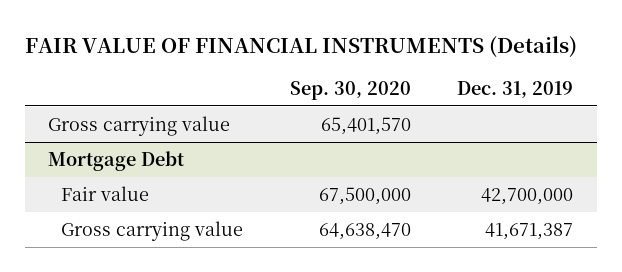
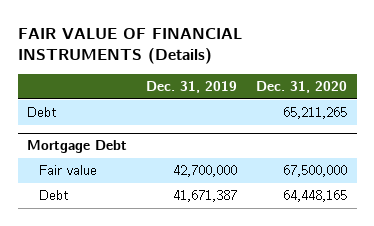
- | Sep. 30, 2020 | Dec. 31, 2019
+ | Dec. 31, 2019 | Dec. 31, 2020
- Gross carrying value | 65,401,570 |
+ Debt | | 65,211,265
@ Mortgage Debt
- Gross carrying value | 64,638,470 | 41,671,387
+ Debt | 41,671,387 | 64,448,165

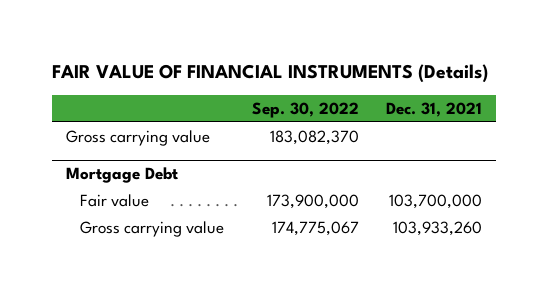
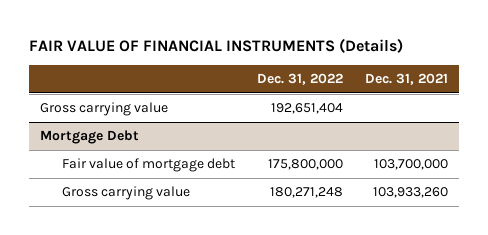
- | Sep. 30, 2022 | Dec. 31, 2021
+ | Dec. 31, 2022 | Dec. 31, 2021
@ Mortgage Debt
- Fair value | 173,900,000 | 103,700,000
+ Fair value of mortgage debt | 175,800,000 | 103,700,000

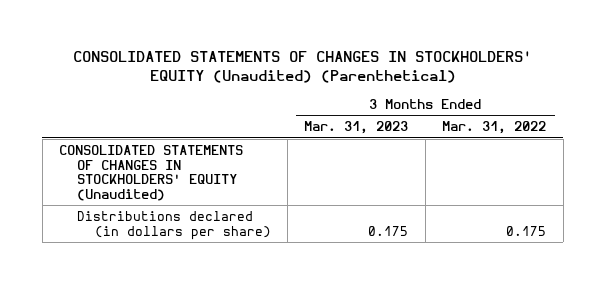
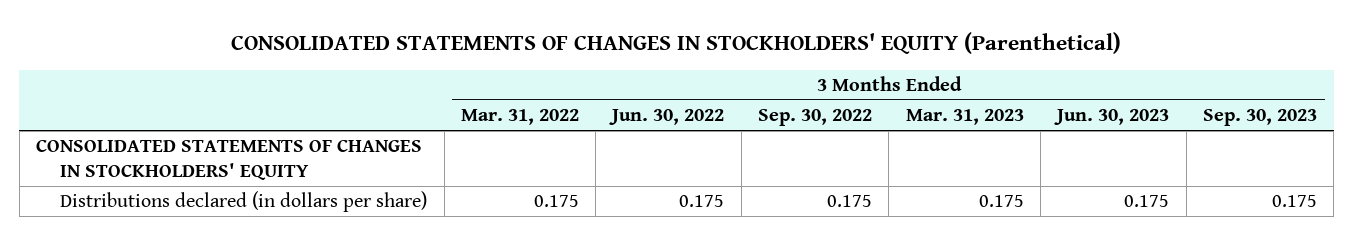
- CONSOLIDATED STATEMENTS OF CHANGES IN STOCKHOLDERS' EQUITY (Unaudited) (Parenthetical)
+ CONSOLIDATED STATEMENTS OF CHANGES IN STOCKHOLDERS' EQUITY (Parenthetical)
- | 3 Months Ended Mar. 31, 2023 | 3 Months Ended Mar. 31, 2022
+ | 3 Months Ended Mar. 31, 2022 | 3 Months Ended Jun. 30, 2022 | 3 Months Ended Sep. 30, 2022 | 3 Months Ended Mar. 31, 2023 | 3 Months Ended Jun. 30, 2023 | 3 Months Ended Sep. 30, 2023
- CONSOLIDATED STATEMENTS OF CHANGES IN STOCKHOLDERS' EQUITY (Unaudited)
+ CONSOLIDATED STATEMENTS OF CHANGES IN STOCKHOLDERS' EQUITY

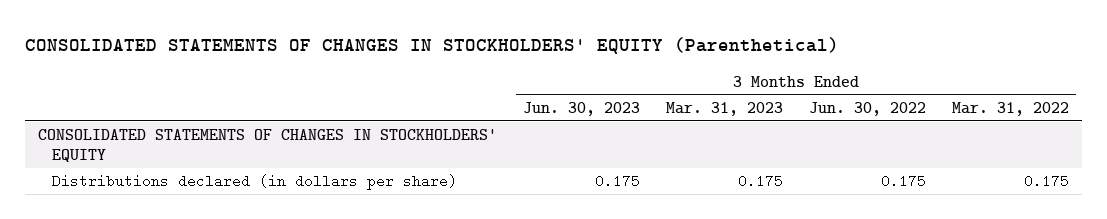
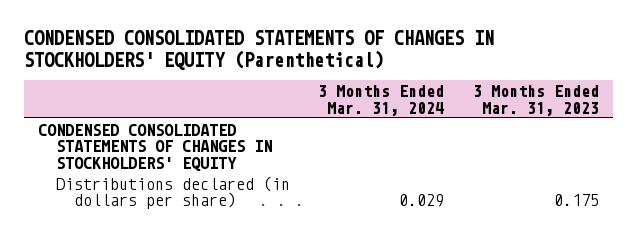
- CONSOLIDATED STATEMENTS OF CHANGES IN STOCKHOLDERS' EQUITY (Parenthetical)
+ CONDENSED CONSOLIDATED STATEMENTS OF CHANGES IN STOCKHOLDERS' EQUITY (Parenthetical)
- | 3 Months Ended Jun. 30, 2023 | 3 Months Ended Mar. 31, 2023 | 3 Months Ended Jun. 30, 2022 | 3 Months Ended Mar. 31, 2022
+ | 3 Months Ended Mar. 31, 2024 | 3 Months Ended Mar. 31, 2023
- CONSOLIDATED STATEMENTS OF CHANGES IN STOCKHOLDERS' EQUITY
+ CONDENSED CONSOLIDATED STATEMENTS OF CHANGES IN STOCKHOLDERS' EQUITY

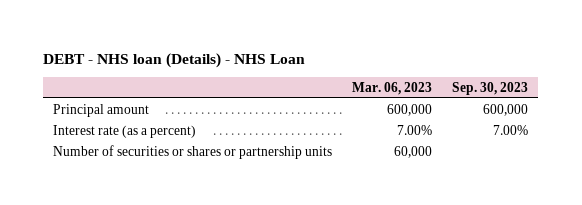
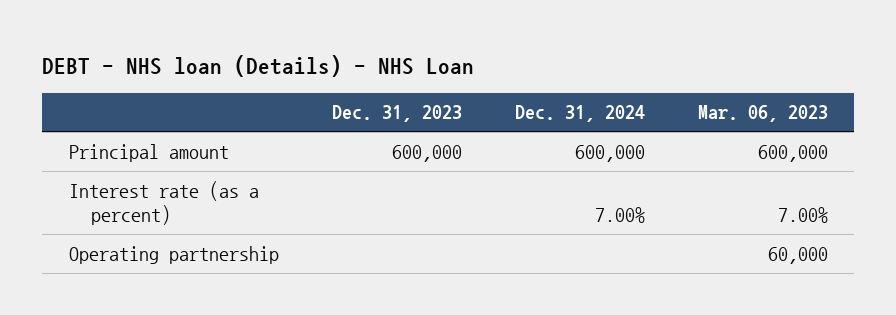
- | Mar. 06, 2023 | Sep. 30, 2023
+ | Dec. 31, 2023 | Dec. 31, 2024 | Mar. 06, 2023
- Number of securities or shares or partnership units | 60,000 |
+ Operating partnership | | | 60,000

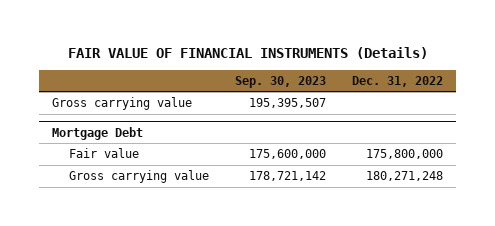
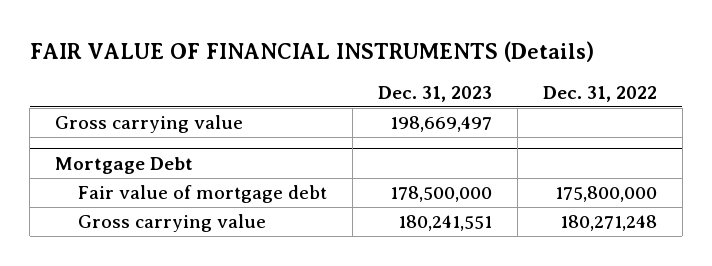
- | Sep. 30, 2023 | Dec. 31, 2022
+ | Dec. 31, 2023 | Dec. 31, 2022
@ Mortgage Debt
- Fair value | 175,600,000 | 175,800,000
+ Fair value of mortgage debt | 178,500,000 | 175,800,000

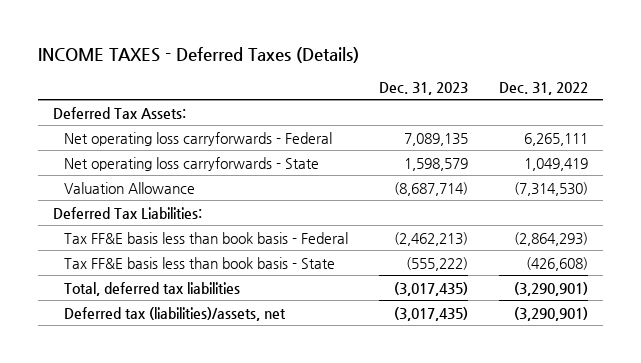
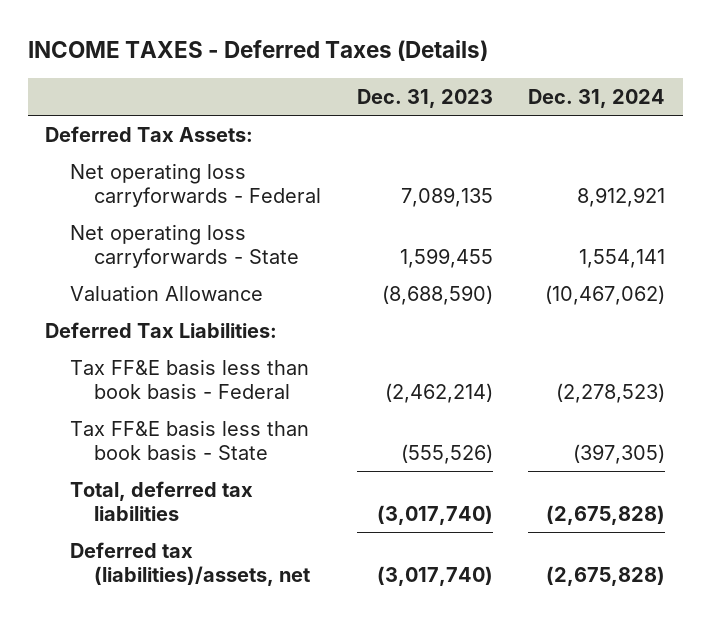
- | Dec. 31, 2023 | Dec. 31, 2022
+ | Dec. 31, 2023 | Dec. 31, 2024
- Net operating loss carryforwards - State | 1,598,579 | 1,049,419
- Valuation Allowance | (8,687,714) | (7,314,530)
+ Net operating loss carryforwards - State | 1,599,455 | 1,554,141
+ Valuation Allowance | (8,688,590) | (10,467,062)
- Tax FF&E basis less than book basis - Federal | (2,462,213) | (2,864,293)
- Tax FF&E basis less than book basis - State | (555,222) | (426,608)
- Total, deferred tax liabilities | (3,017,435) | (3,290,901)
- Deferred tax (liabilities)/assets, net | (3,017,435) | (3,290,901)
+ Tax FF&E basis less than book basis - Federal | (2,462,214) | (2,278,523)
+ Tax FF&E basis less than book basis - State | (555,526) | (397,305)
+ Total, deferred tax liabilities | (3,017,740) | (2,675,828)
+ Deferred tax (liabilities)/assets, net | (3,017,740) | (2,675,828)

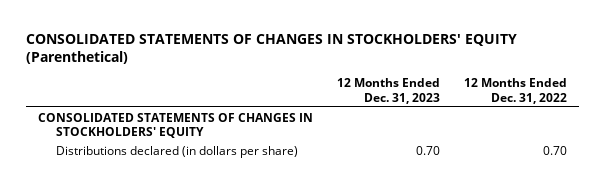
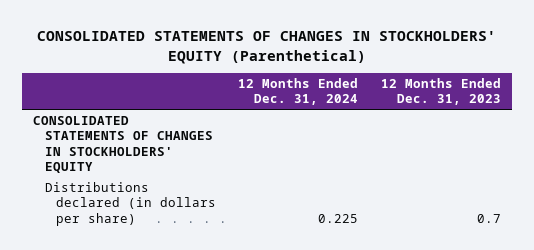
- | 12 Months Ended Dec. 31, 2023 | 12 Months Ended Dec. 31, 2022
+ | 12 Months Ended Dec. 31, 2024 | 12 Months Ended Dec. 31, 2023
- Distributions declared (in dollars per share) | 0.70 | 0.70
+ Distributions declared (in dollars per share) | 0.225 | 0.7

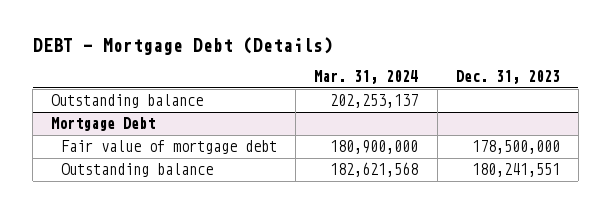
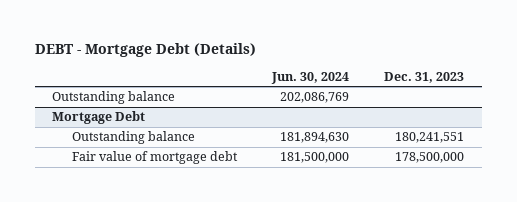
- | Mar. 31, 2024 | Dec. 31, 2023
+ | Jun. 30, 2024 | Dec. 31, 2023
@ Mortgage Debt
moved down: Fair value of mortgage debt | 181,500,000 | 178,500,000

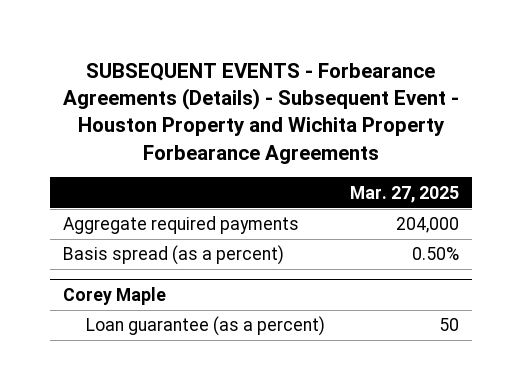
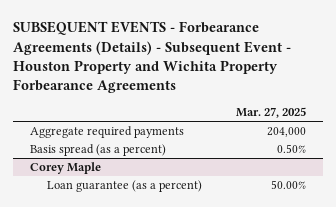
@ Corey Maple
- Loan guarantee (as a percent) | 50
+ Loan guarantee (as a percent) | 50.00%

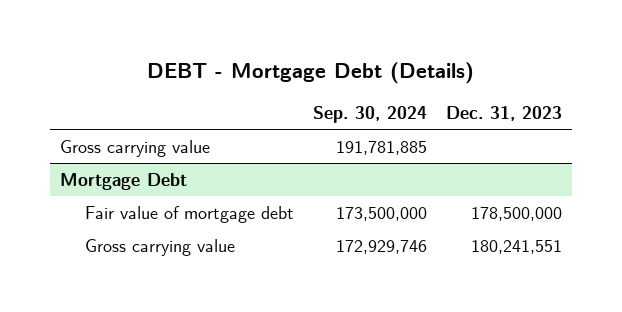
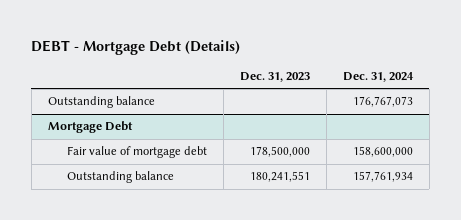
- | Sep. 30, 2024 | Dec. 31, 2023
+ | Dec. 31, 2023 | Dec. 31, 2024
- Gross carrying value | 191,781,885 |
+ Outstanding balance | | 176,767,073
@ Mortgage Debt
- Gross carrying value | 172,929,746 | 180,241,551
+ Outstanding balance | 180,241,551 | 157,761,934

